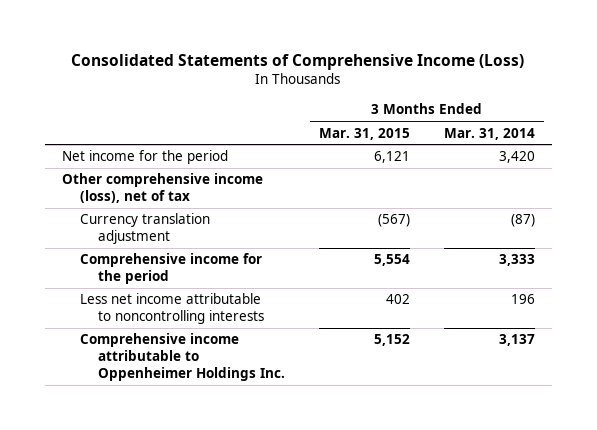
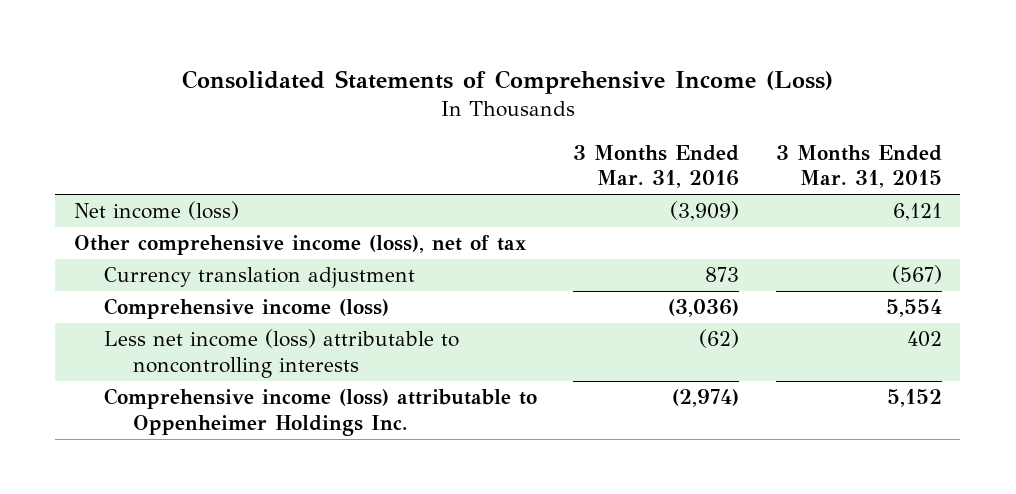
- | 3 Months Ended Mar. 31, 2015 | 3 Months Ended Mar. 31, 2014
+ | 3 Months Ended Mar. 31, 2016 | 3 Months Ended Mar. 31, 2015
- Net income for the period | 6,121 | 3,420
+ Net income (loss) | (3,909) | 6,121
- Comprehensive income for the period | 5,554 | 3,333
- Less net income attributable to noncontrolling interests | 402 | 196
- Comprehensive income attributable to Oppenheimer Holdings Inc. | 5,152 | 3,137
+ Comprehensive income (loss) | (3,036) | 5,554
+ Less net income (loss) attributable to noncontrolling interests | (62) | 402
+ Comprehensive income (loss) attributable to Oppenheimer Holdings Inc. | (2,974) | 5,152

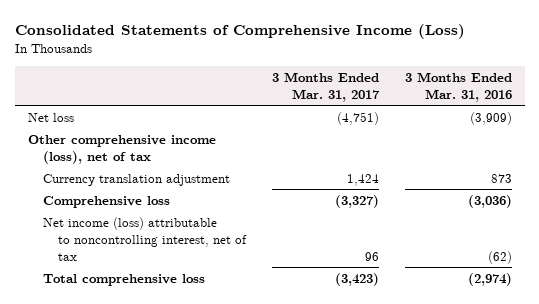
- | 3 Months Ended Mar. 31, 2016 | 3 Months Ended Mar. 31, 2015
+ | 3 Months Ended Mar. 31, 2017 | 3 Months Ended Mar. 31, 2016
- Net income (loss) | (3,909) | 6,121
+ Net loss | (4,751) | (3,909)
- Comprehensive income (loss) | (3,036) | 5,554
- Less net income (loss) attributable to noncontrolling interests | (62) | 402
- Comprehensive income (loss) attributable to Oppenheimer Holdings Inc. | (2,974) | 5,152
+ Comprehensive loss | (3,327) | (3,036)
+ Net income (loss) attributable to noncontrolling interest, net of tax | 96 | (62)
+ Total comprehensive loss | (3,423) | (2,974)

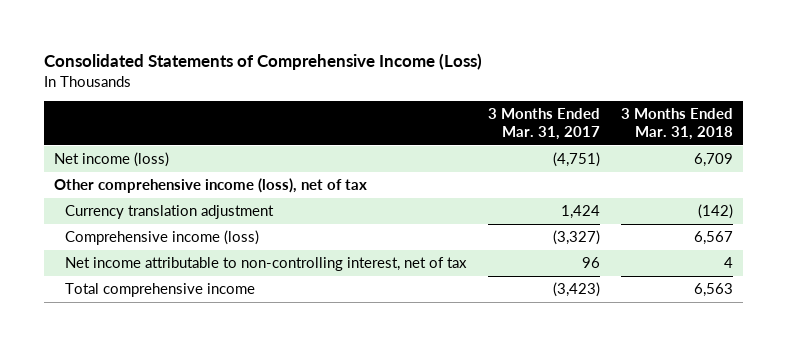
- | 3 Months Ended Mar. 31, 2017 | 3 Months Ended Mar. 31, 2016
+ | 3 Months Ended Mar. 31, 2017 | 3 Months Ended Mar. 31, 2018
- Net loss | (4,751) | (3,909)
+ Net income (loss) | (4,751) | 6,709
- Comprehensive loss | (3,327) | (3,036)
- Net income (loss) attributable to noncontrolling interest, net of tax | 96 | (62)
- Total comprehensive loss | (3,423) | (2,974)
+ Comprehensive income (loss) | (3,327) | 6,567
+ Net income attributable to non-controlling interest, net of tax | 96 | 4
+ Total comprehensive income | (3,423) | 6,563

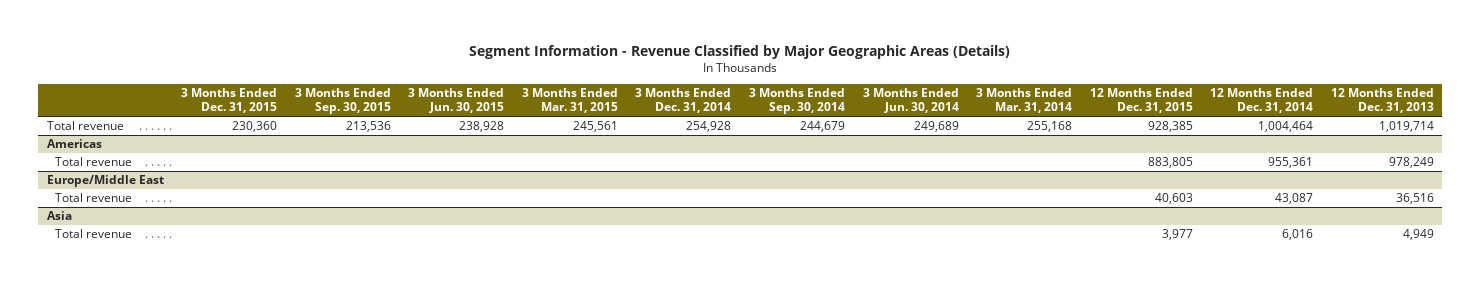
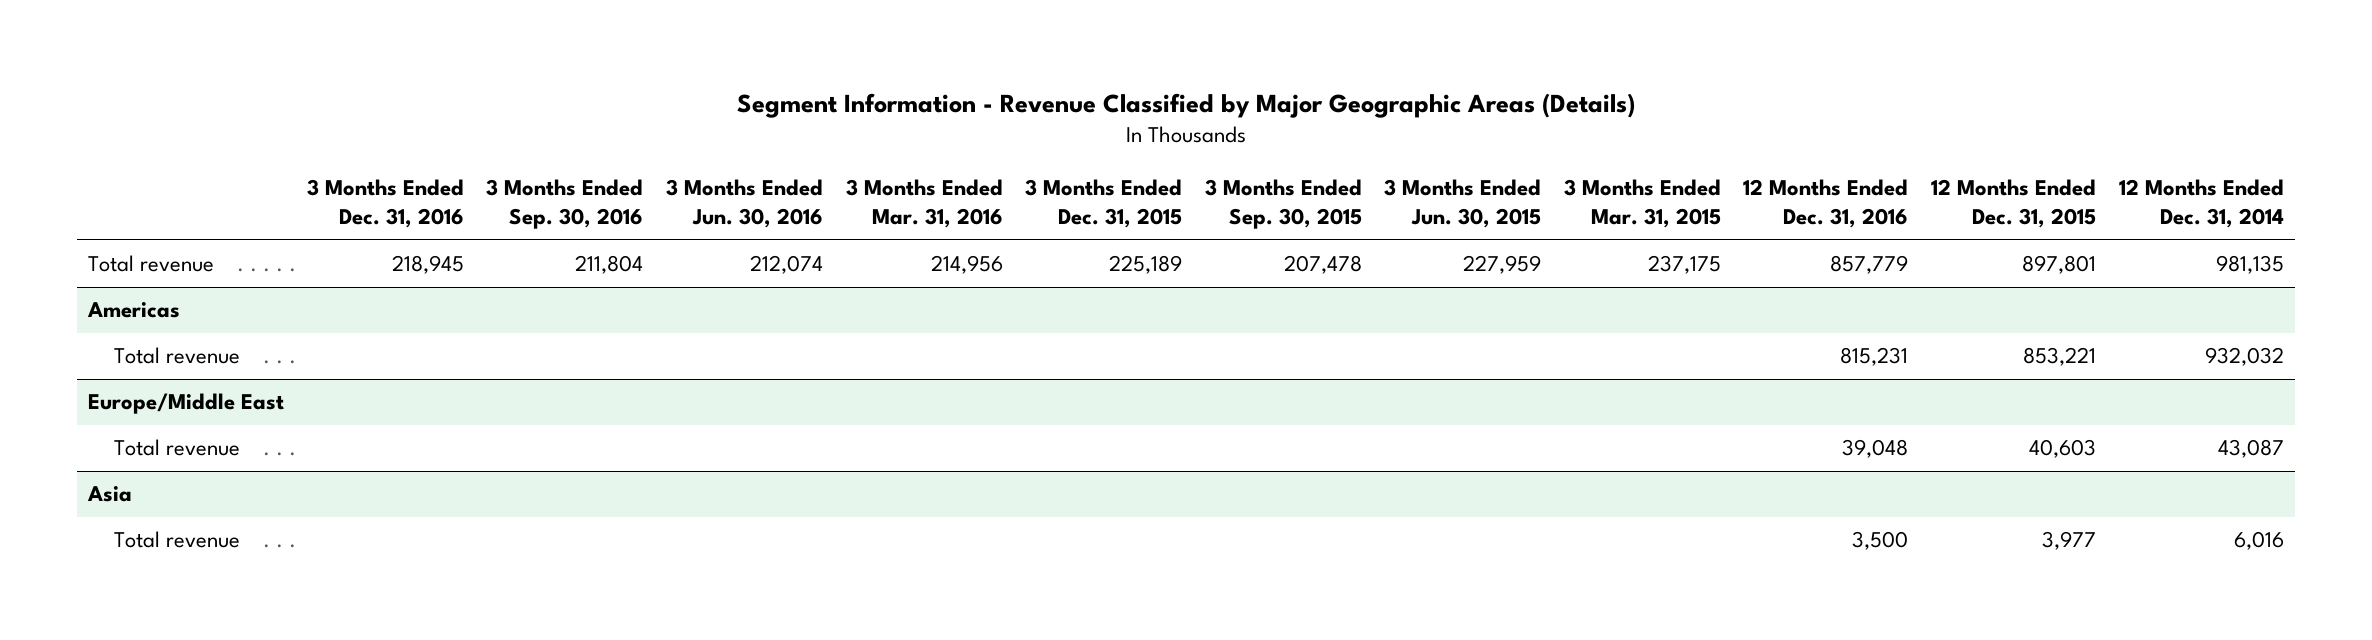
- | 3 Months Ended Dec. 31, 2015 | 3 Months Ended Sep. 30, 2015 | 3 Months Ended Jun. 30, 2015 | 3 Months Ended Mar. 31, 2015 | 3 Months Ended Dec. 31, 2014 | 3 Months Ended Sep. 30, 2014 | 3 Months Ended Jun. 30, 2014 | 3 Months Ended Mar. 31, 2014 | 12 Months Ended Dec. 31, 2015 | 12 Months Ended Dec. 31, 2014 | 12 Months Ended Dec. 31, 2013
+ | 3 Months Ended Dec. 31, 2016 | 3 Months Ended Sep. 30, 2016 | 3 Months Ended Jun. 30, 2016 | 3 Months Ended Mar. 31, 2016 | 3 Months Ended Dec. 31, 2015 | 3 Months Ended Sep. 30, 2015 | 3 Months Ended Jun. 30, 2015 | 3 Months Ended Mar. 31, 2015 | 12 Months Ended Dec. 31, 2016 | 12 Months Ended Dec. 31, 2015 | 12 Months Ended Dec. 31, 2014
- Total revenue | 230,360 | 213,536 | 238,928 | 245,561 | 254,928 | 244,679 | 249,689 | 255,168 | 928,385 | 1,004,464 | 1,019,714
+ Total revenue | 218,945 | 211,804 | 212,074 | 214,956 | 225,189 | 207,478 | 227,959 | 237,175 | 857,779 | 897,801 | 981,135
@ Americas
- Total revenue | | | | | | | | | 883,805 | 955,361 | 978,249
+ Total revenue | | | | | | | | | 815,231 | 853,221 | 932,032

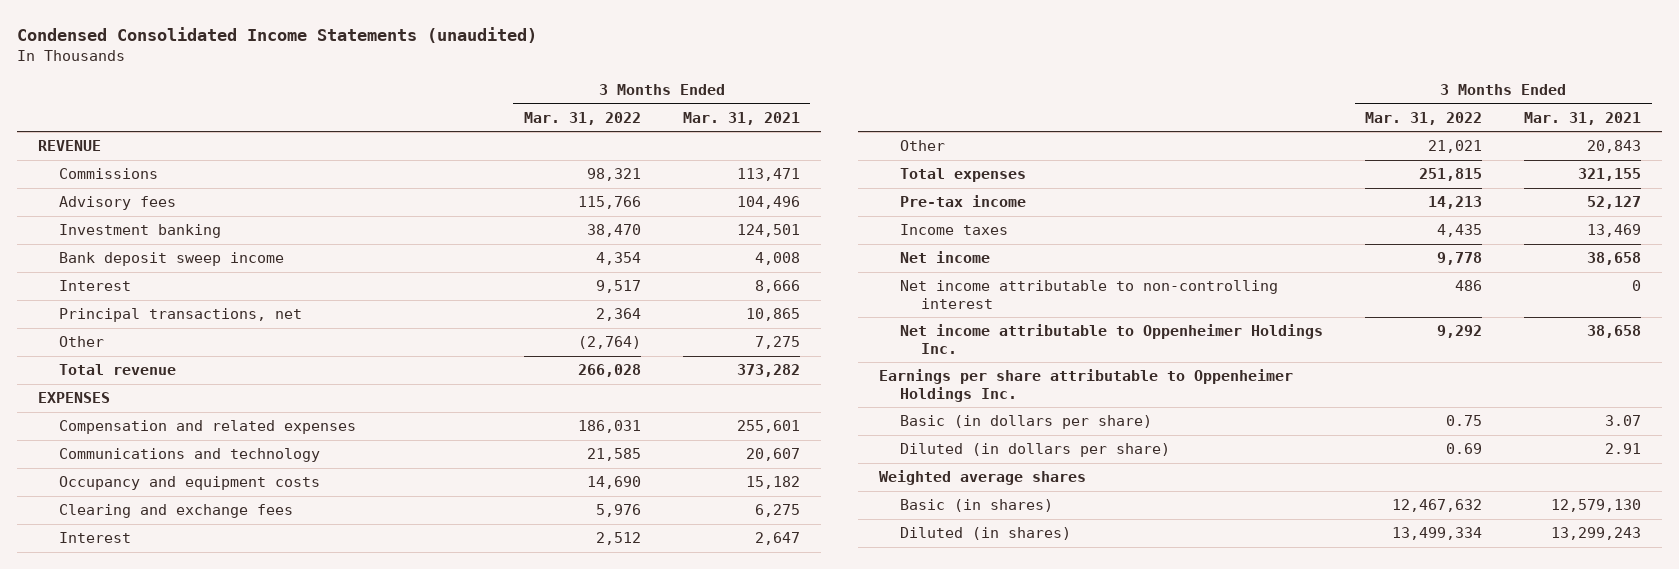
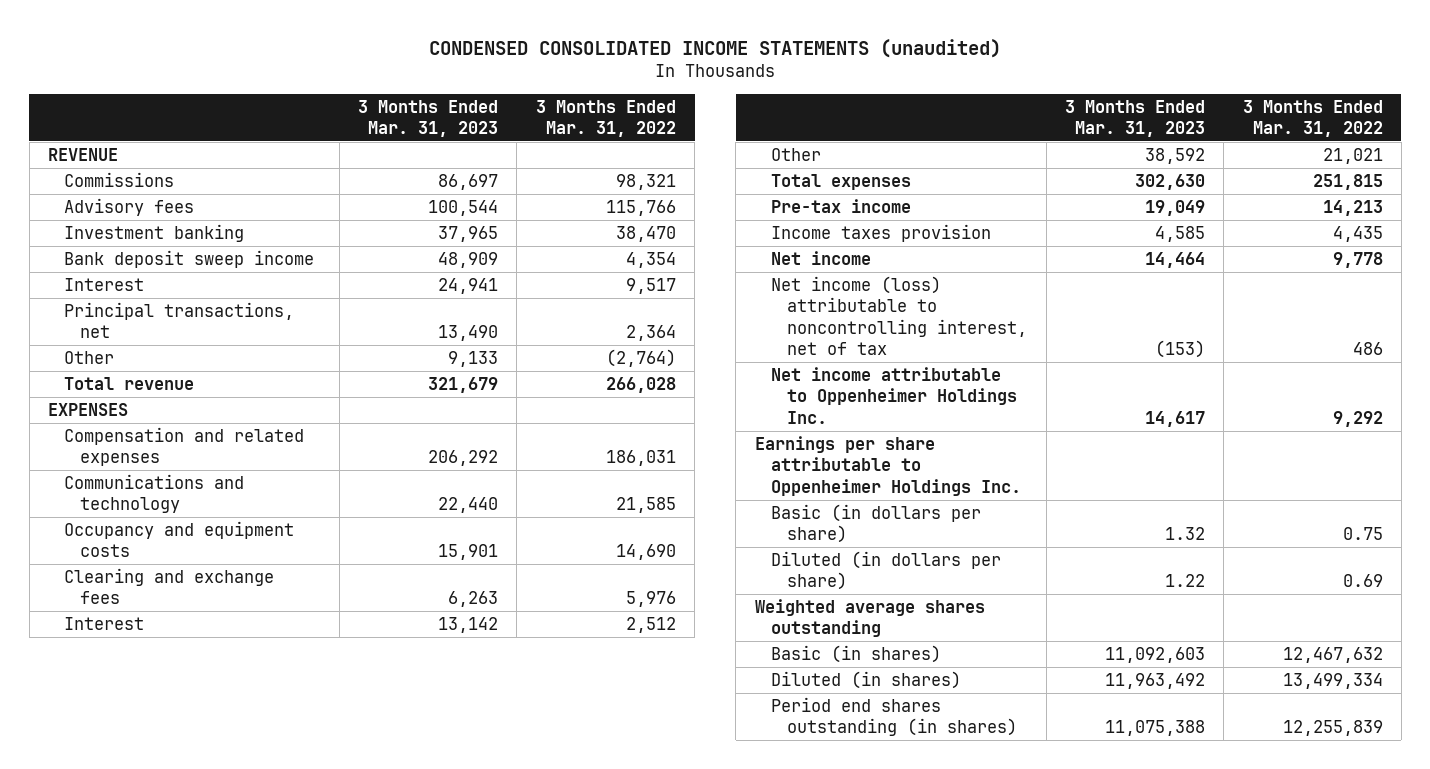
- Condensed Consolidated Income Statements (unaudited)
+ CONDENSED CONSOLIDATED INCOME STATEMENTS (unaudited)
- | 3 Months Ended Mar. 31, 2022 | 3 Months Ended Mar. 31, 2021
+ | 3 Months Ended Mar. 31, 2023 | 3 Months Ended Mar. 31, 2022
- Income taxes | 4,435 | 13,469
+ Income taxes provision | 4,585 | 4,435
- Net income attributable to non-controlling interest | 486 | 0
+ Net income (loss) attributable to noncontrolling interest, net of tax | (153) | 486
- Weighted average shares
+ Weighted average shares outstanding
+ Period end shares outstanding (in shares) | 11,075,388 | 12,255,839

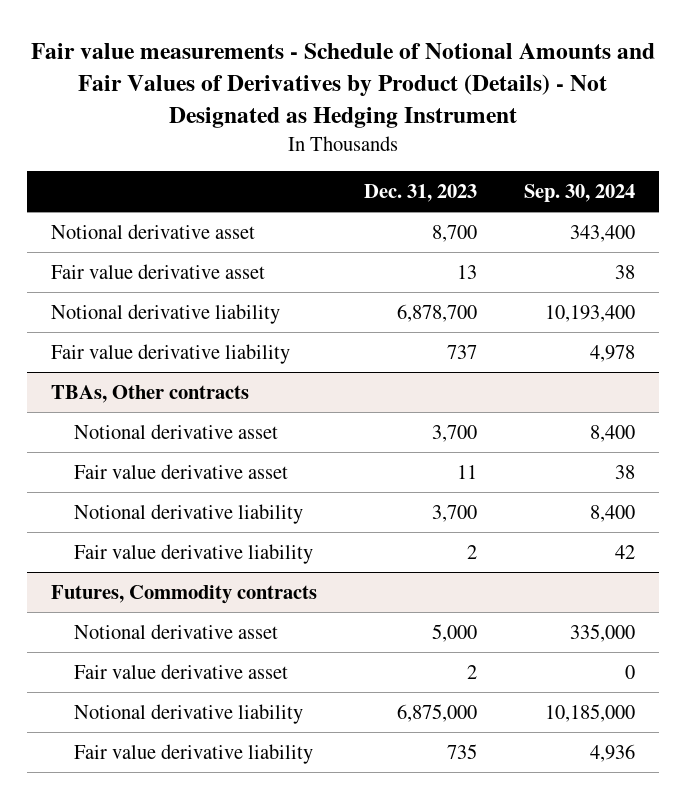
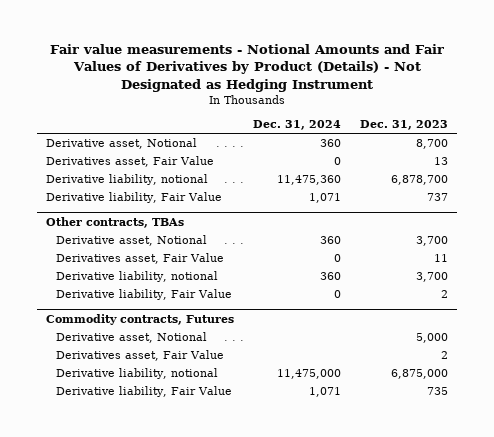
- Fair value measurements - Schedule of Notional Amounts and Fair Values of Derivatives by Product (Details) - Not Designated as Hedging Instrument
+ Fair value measurements - Notional Amounts and Fair Values of Derivatives by Product (Details) - Not Designated as Hedging Instrument
- | Dec. 31, 2023 | Sep. 30, 2024
+ | Dec. 31, 2024 | Dec. 31, 2023
- Notional derivative asset | 8,700 | 343,400
- Fair value derivative asset | 13 | 38
- Notional derivative liability | 6,878,700 | 10,193,400
- Fair value derivative liability | 737 | 4,978
- TBAs, Other contracts
- Notional derivative asset | 3,700 | 8,400
- Fair value derivative asset | 11 | 38
- Notional derivative liability | 3,700 | 8,400
- Fair value derivative liability | 2 | 42
- Futures, Commodity contracts
- Notional derivative asset | 5,000 | 335,000
- Fair value derivative asset | 2 | 0
- Notional derivative liability | 6,875,000 | 10,185,000
- Fair value derivative liability | 735 | 4,936
+ Derivative asset, Notional | 360 | 8,700
+ Derivatives asset, Fair Value | 0 | 13
+ Derivative liability, notional | 11,475,360 | 6,878,700
+ Derivative liability, Fair Value | 1,071 | 737
+ Other contracts, TBAs
+ Derivative asset, Notional | 360 | 3,700
+ Derivatives asset, Fair Value | 0 | 11
+ Derivative liability, notional | 360 | 3,700
+ Derivative liability, Fair Value | 0 | 2
+ Commodity contracts, Futures
+ Derivative asset, Notional | | 5,000
+ Derivatives asset, Fair Value | | 2
+ Derivative liability, notional | 11,475,000 | 6,875,000
+ Derivative liability, Fair Value | 1,071 | 735

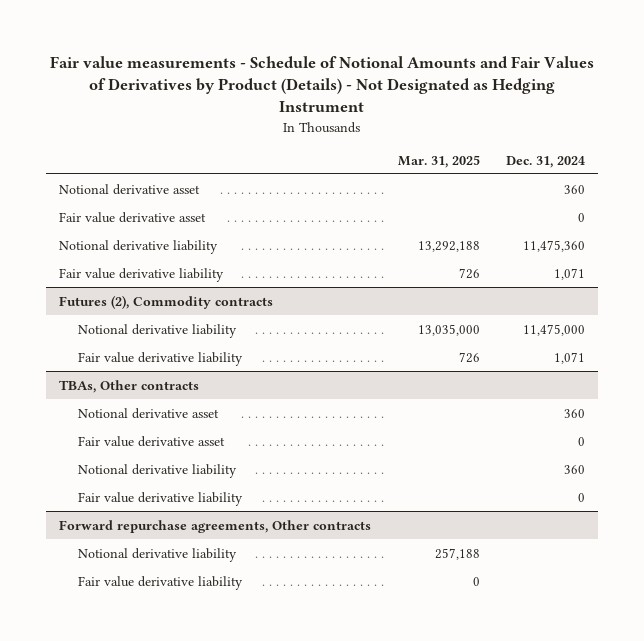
- Fair value measurements - Notional Amounts and Fair Values of Derivatives by Product (Details) - Not Designated as Hedging Instrument
+ Fair value measurements - Schedule of Notional Amounts and Fair Values of Derivatives by Product (Details) - Not Designated as Hedging Instrument
- | Dec. 31, 2024 | Dec. 31, 2023
+ | Mar. 31, 2025 | Dec. 31, 2024
- Derivative asset, Notional | 360 | 8,700
- Derivatives asset, Fair Value | 0 | 13
- Derivative liability, notional | 11,475,360 | 6,878,700
- Derivative liability, Fair Value | 1,071 | 737
- Other contracts, TBAs
- Derivative asset, Notional | 360 | 3,700
- Derivatives asset, Fair Value | 0 | 11
- Derivative liability, notional | 360 | 3,700
- Derivative liability, Fair Value | 0 | 2
- Commodity contracts, Futures
- Derivative asset, Notional | | 5,000
- Derivatives asset, Fair Value | | 2
- Derivative liability, notional | 11,475,000 | 6,875,000
- Derivative liability, Fair Value | 1,071 | 735
+ Notional derivative asset | | 360
+ Fair value derivative asset | | 0
+ Notional derivative liability | 13,292,188 | 11,475,360
+ Fair value derivative liability | 726 | 1,071
+ Futures (2), Commodity contracts
+ Notional derivative liability | 13,035,000 | 11,475,000
+ Fair value derivative liability | 726 | 1,071
+ TBAs, Other contracts
+ Notional derivative asset | | 360
+ Fair value derivative asset | | 0
+ Notional derivative liability | | 360
+ Fair value derivative liability | | 0
+ Forward repurchase agreements, Other contracts
+ Notional derivative liability | 257,188 |
+ Fair value derivative liability | 0 |

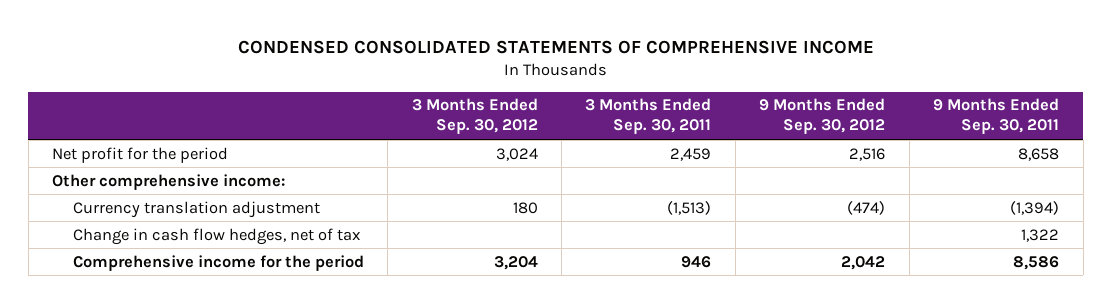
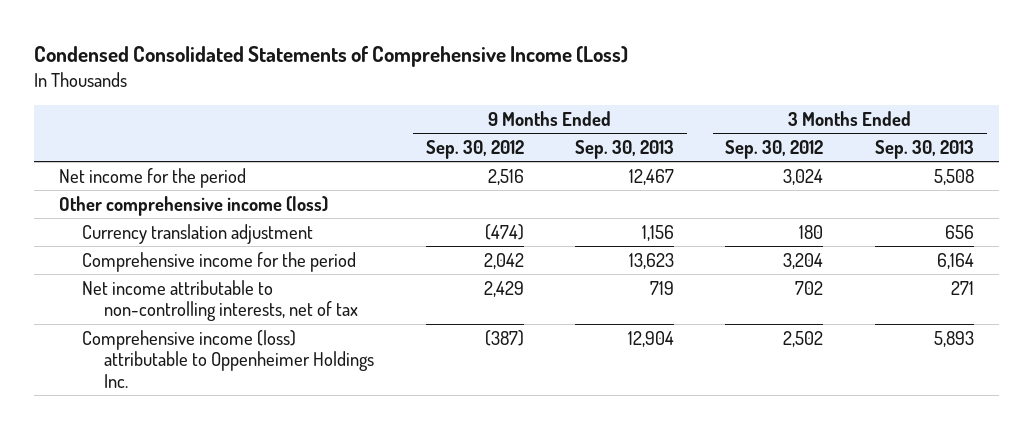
- CONDENSED CONSOLIDATED STATEMENTS OF COMPREHENSIVE INCOME
+ Condensed Consolidated Statements of Comprehensive Income (Loss)
- | 3 Months Ended Sep. 30, 2012 | 3 Months Ended Sep. 30, 2011 | 9 Months Ended Sep. 30, 2012 | 9 Months Ended Sep. 30, 2011
+ | 9 Months Ended Sep. 30, 2012 | 9 Months Ended Sep. 30, 2013 | 3 Months Ended Sep. 30, 2012 | 3 Months Ended Sep. 30, 2013
- Net profit for the period | 3,024 | 2,459 | 2,516 | 8,658
- Other comprehensive income:
+ Net income for the period | 2,516 | 12,467 | 3,024 | 5,508
+ Other comprehensive income (loss)
- Change in cash flow hedges, net of tax | | | | 1,322
+ Net income attributable to non-controlling interests, net of tax | 2,429 | 719 | 702 | 271
+ Comprehensive income (loss) attributable to Oppenheimer Holdings Inc. | (387) | 12,904 | 2,502 | 5,893

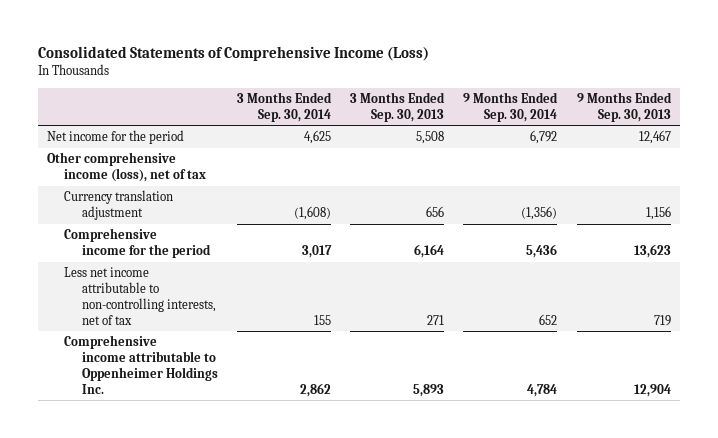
- Condensed Consolidated Statements of Comprehensive Income (Loss)
+ Consolidated Statements of Comprehensive Income (Loss)
- | 9 Months Ended Sep. 30, 2012 | 9 Months Ended Sep. 30, 2013 | 3 Months Ended Sep. 30, 2012 | 3 Months Ended Sep. 30, 2013
+ | 3 Months Ended Sep. 30, 2014 | 3 Months Ended Sep. 30, 2013 | 9 Months Ended Sep. 30, 2014 | 9 Months Ended Sep. 30, 2013
- Other comprehensive income (loss)
+ Other comprehensive income (loss), net of tax
- Net income attributable to non-controlling interests, net of tax | 2,429 | 719 | 702 | 271
- Comprehensive income (loss) attributable to Oppenheimer Holdings Inc. | (387) | 12,904 | 2,502 | 5,893
+ Less net income attributable to non-controlling interests, net of tax | 155 | 271 | 652 | 719
+ Comprehensive income attributable to Oppenheimer Holdings Inc. | 2,862 | 5,893 | 4,784 | 12,904

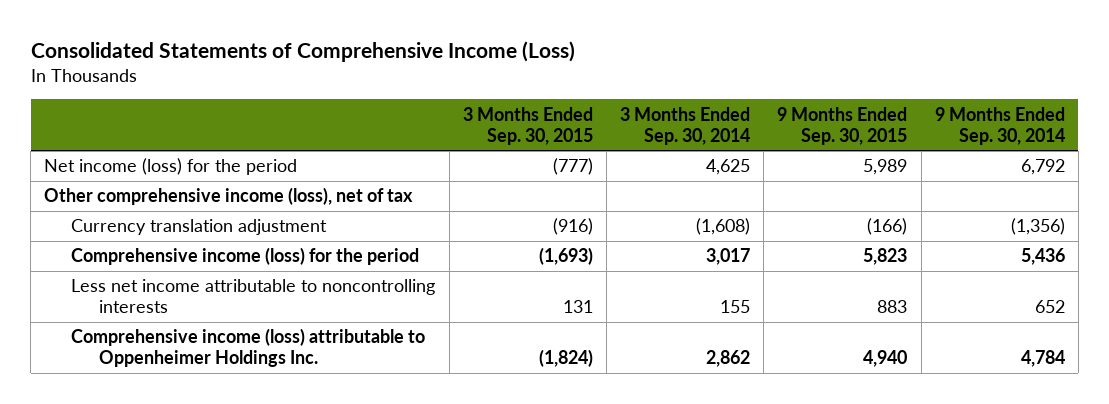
- | 3 Months Ended Sep. 30, 2014 | 3 Months Ended Sep. 30, 2013 | 9 Months Ended Sep. 30, 2014 | 9 Months Ended Sep. 30, 2013
+ | 3 Months Ended Sep. 30, 2015 | 3 Months Ended Sep. 30, 2014 | 9 Months Ended Sep. 30, 2015 | 9 Months Ended Sep. 30, 2014
- Net income for the period | 4,625 | 5,508 | 6,792 | 12,467
+ Net income (loss) for the period | (777) | 4,625 | 5,989 | 6,792
- Comprehensive income for the period | 3,017 | 6,164 | 5,436 | 13,623
- Less net income attributable to non-controlling interests, net of tax | 155 | 271 | 652 | 719
- Comprehensive income attributable to Oppenheimer Holdings Inc. | 2,862 | 5,893 | 4,784 | 12,904
+ Comprehensive income (loss) for the period | (1,693) | 3,017 | 5,823 | 5,436
+ Less net income attributable to noncontrolling interests | 131 | 155 | 883 | 652
+ Comprehensive income (loss) attributable to Oppenheimer Holdings Inc. | (1,824) | 2,862 | 4,940 | 4,784

